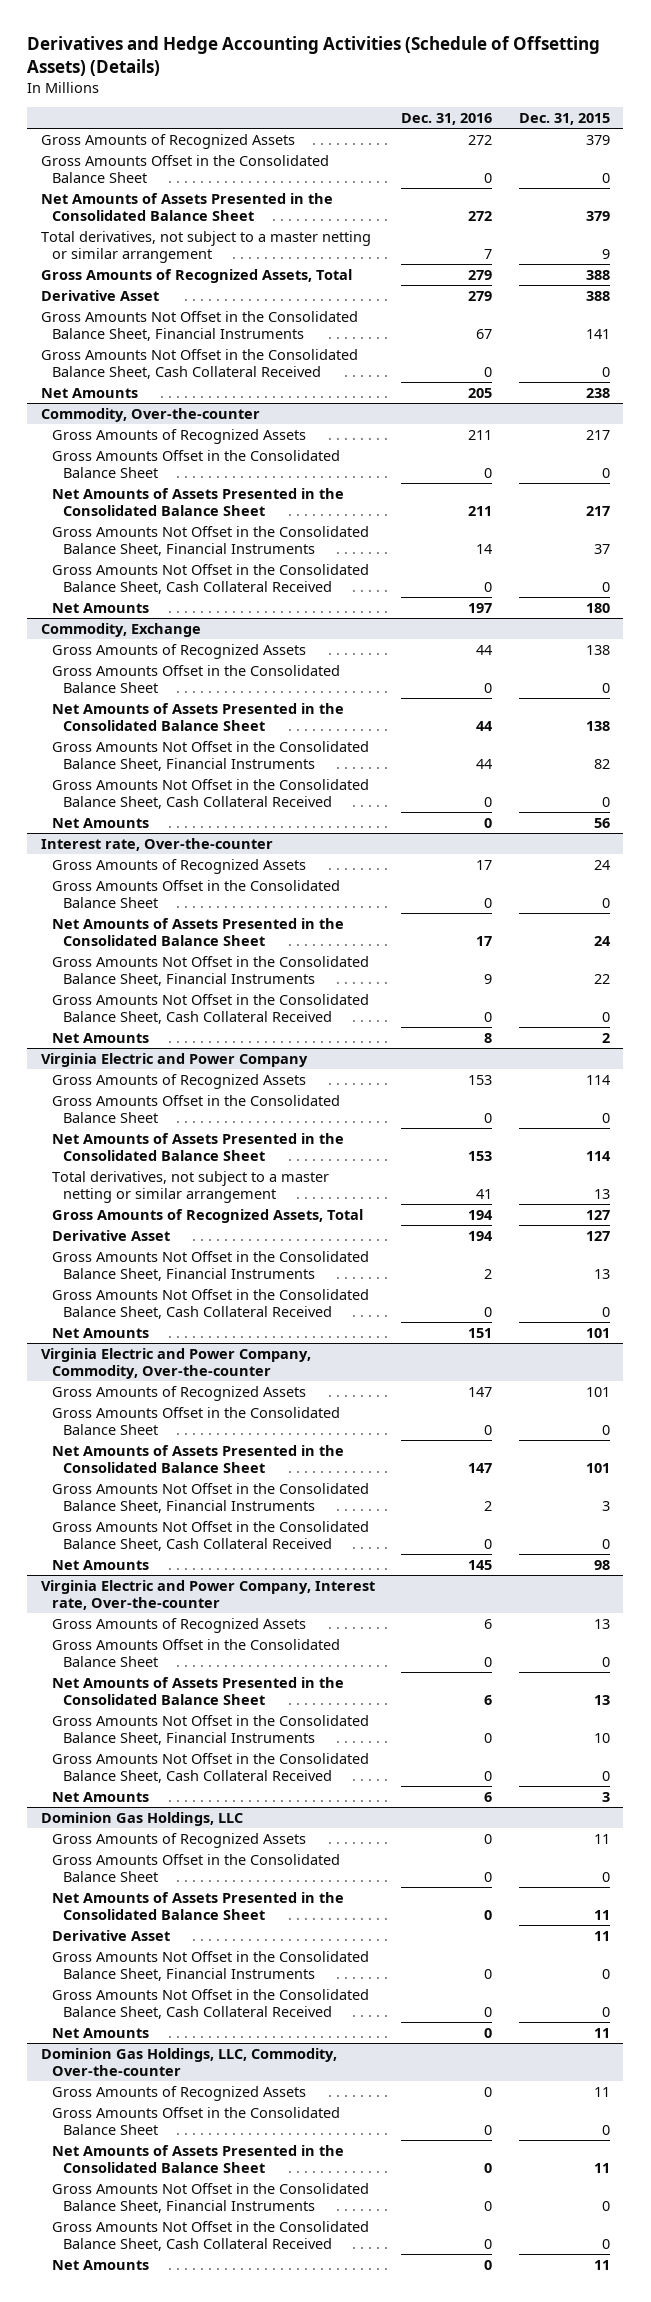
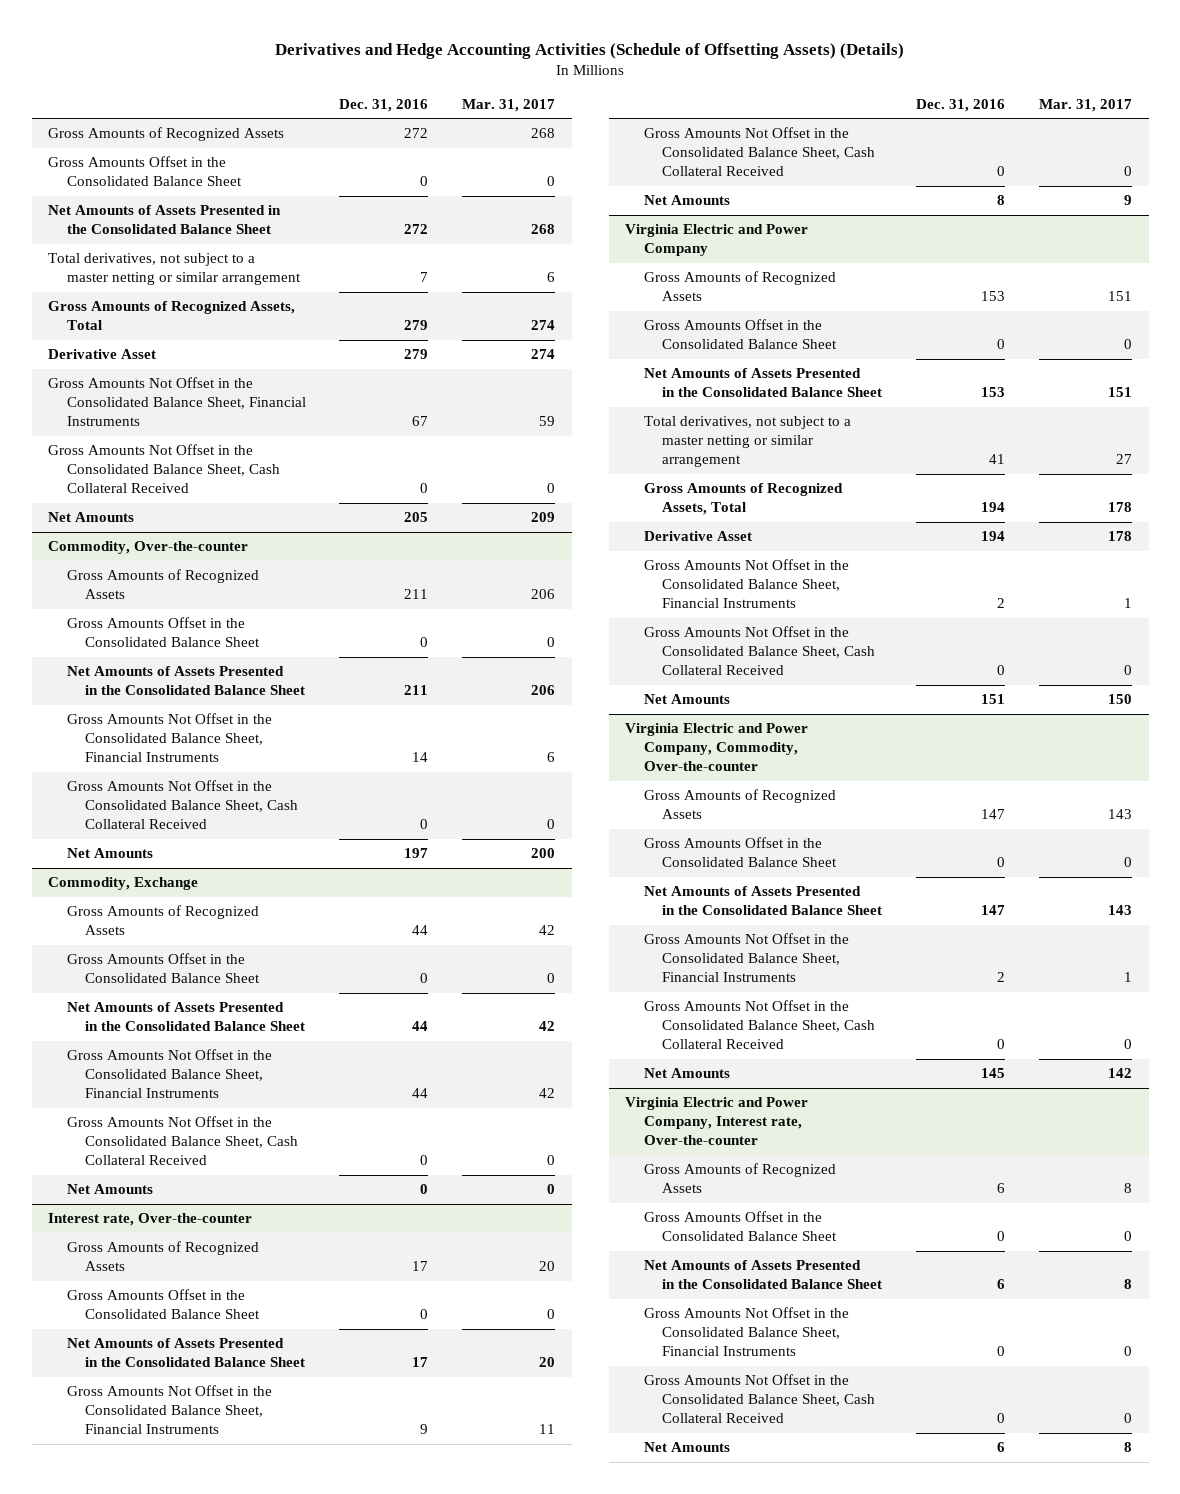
- | Dec. 31, 2016 | Dec. 31, 2015
+ | Dec. 31, 2016 | Mar. 31, 2017
- Dominion Gas Holdings, LLC
- Gross Amounts of Recognized Assets | 0 | 11
- Gross Amounts Offset in the Consolidated Balance Sheet | 0 | 0
- Net Amounts of Assets Presented in the Consolidated Balance Sheet | 0 | 11
- Derivative Asset | | 11
- Gross Amounts Not Offset in the Consolidated Balance Sheet, Financial Instruments | 0 | 0
- Gross Amounts Not Offset in the Consolidated Balance Sheet, Cash Collateral Received | 0 | 0
- Net Amounts | 0 | 11
- Dominion Gas Holdings, LLC, Commodity, Over-the-counter
- Gross Amounts of Recognized Assets | 0 | 11
- Gross Amounts Offset in the Consolidated Balance Sheet | 0 | 0
- Net Amounts of Assets Presented in the Consolidated Balance Sheet | 0 | 11
- Gross Amounts Not Offset in the Consolidated Balance Sheet, Financial Instruments | 0 | 0
- Gross Amounts Not Offset in the Consolidated Balance Sheet, Cash Collateral Received | 0 | 0
- Net Amounts | 0 | 11

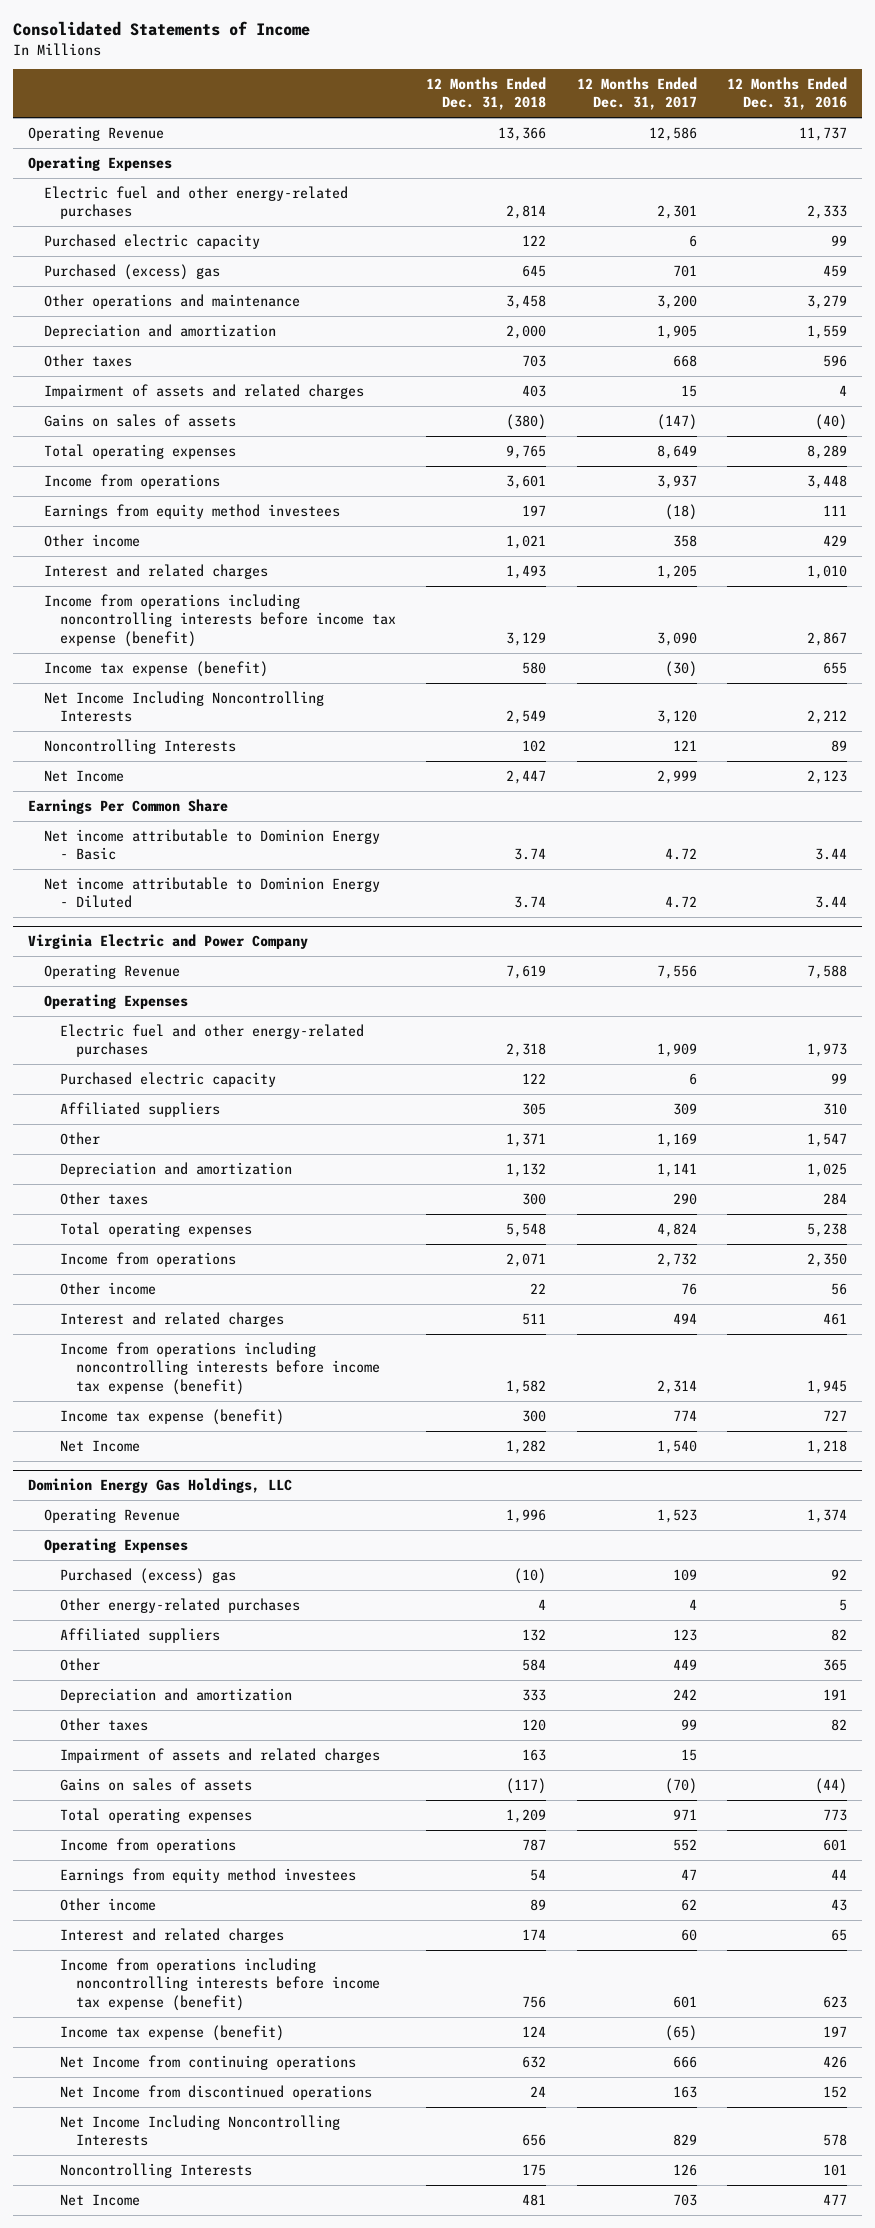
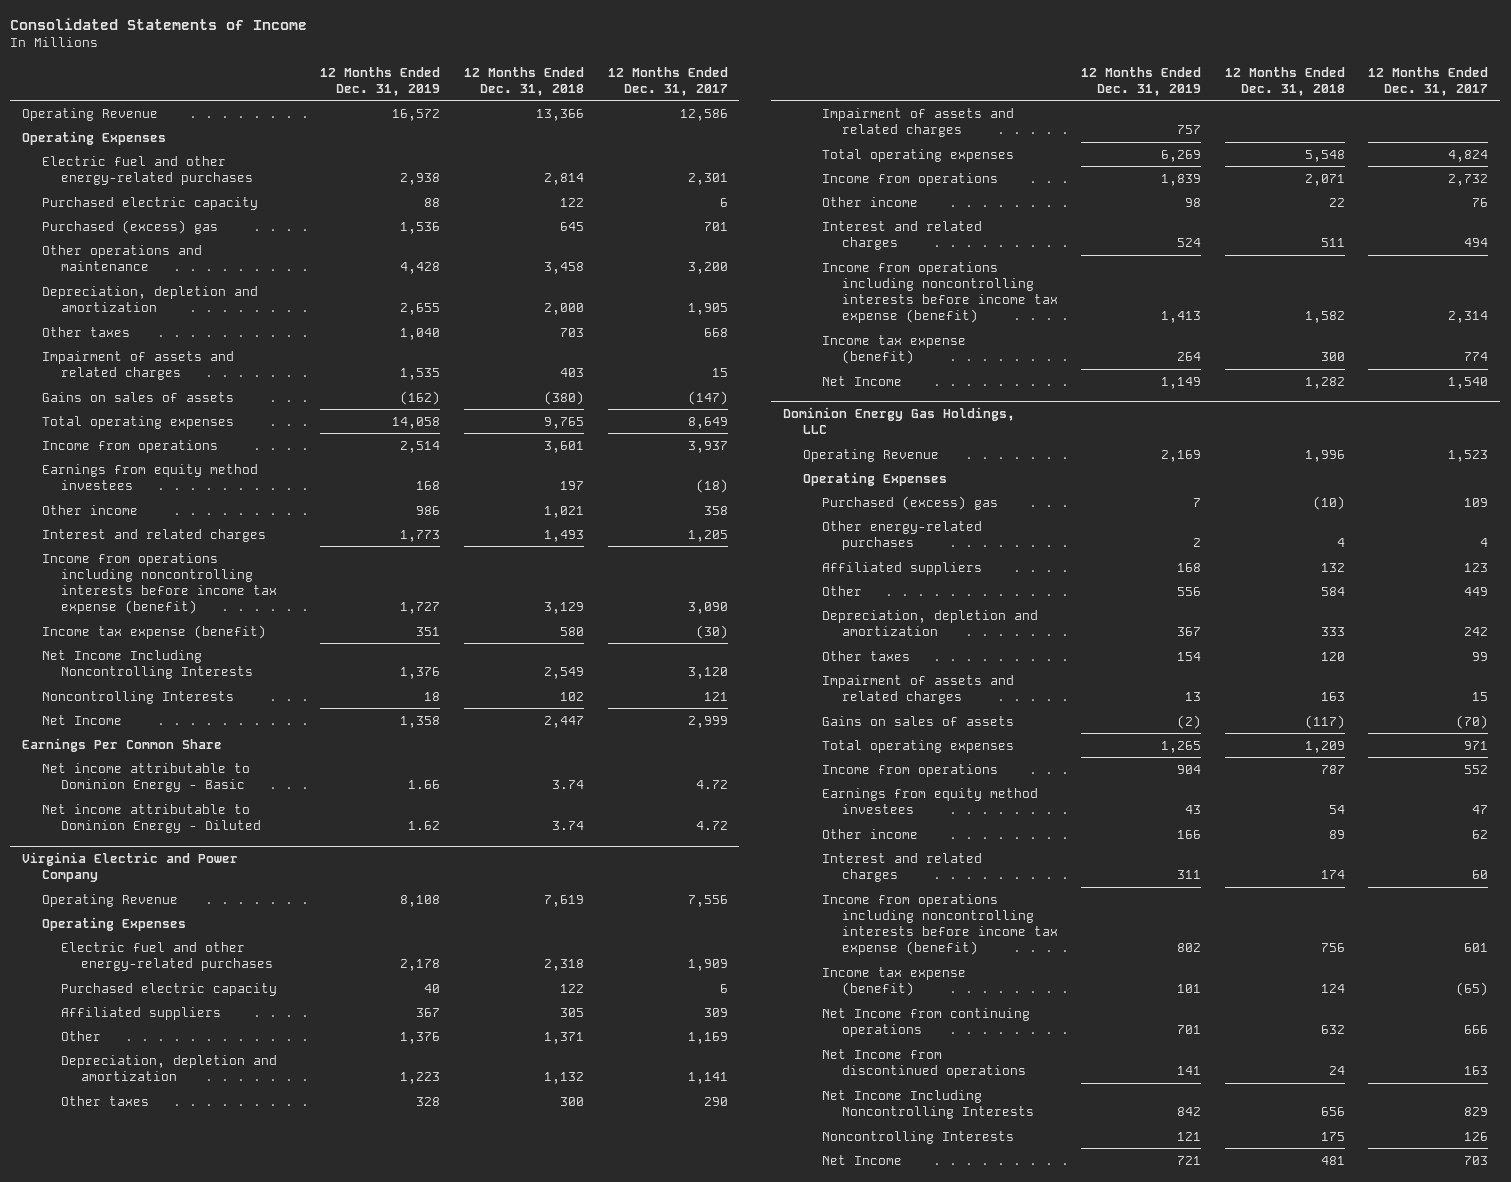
- | 12 Months Ended Dec. 31, 2018 | 12 Months Ended Dec. 31, 2017 | 12 Months Ended Dec. 31, 2016
+ | 12 Months Ended Dec. 31, 2019 | 12 Months Ended Dec. 31, 2018 | 12 Months Ended Dec. 31, 2017
- Depreciation and amortization | 2,000 | 1,905 | 1,559
+ Depreciation, depletion and amortization | 2,655 | 2,000 | 1,905
@ Virginia Electric and Power Company
- Depreciation and amortization | 1,132 | 1,141 | 1,025
+ Depreciation, depletion and amortization | 1,223 | 1,132 | 1,141
+ Impairment of assets and related charges | 757 | |
@ Dominion Energy Gas Holdings, LLC
- Depreciation and amortization | 333 | 242 | 191
+ Depreciation, depletion and amortization | 367 | 333 | 242

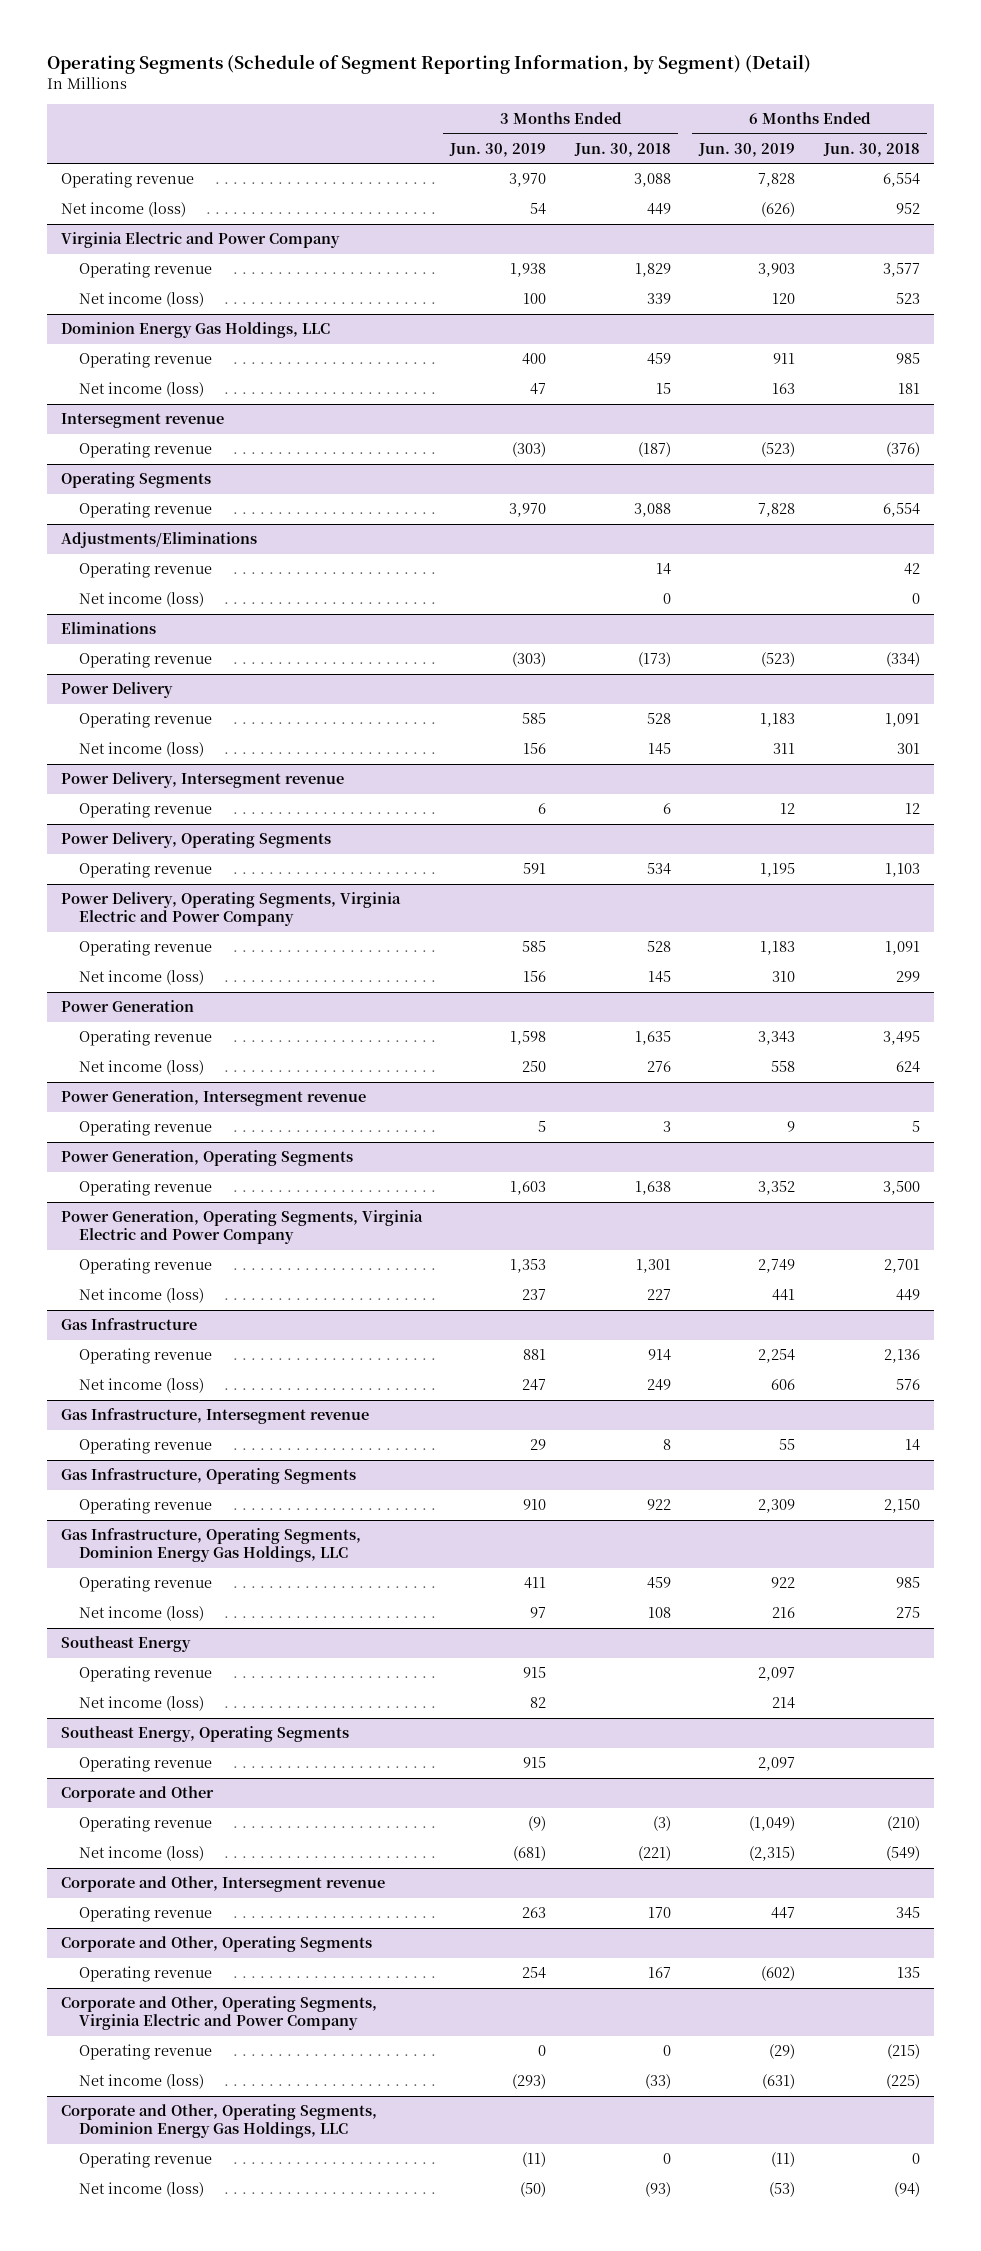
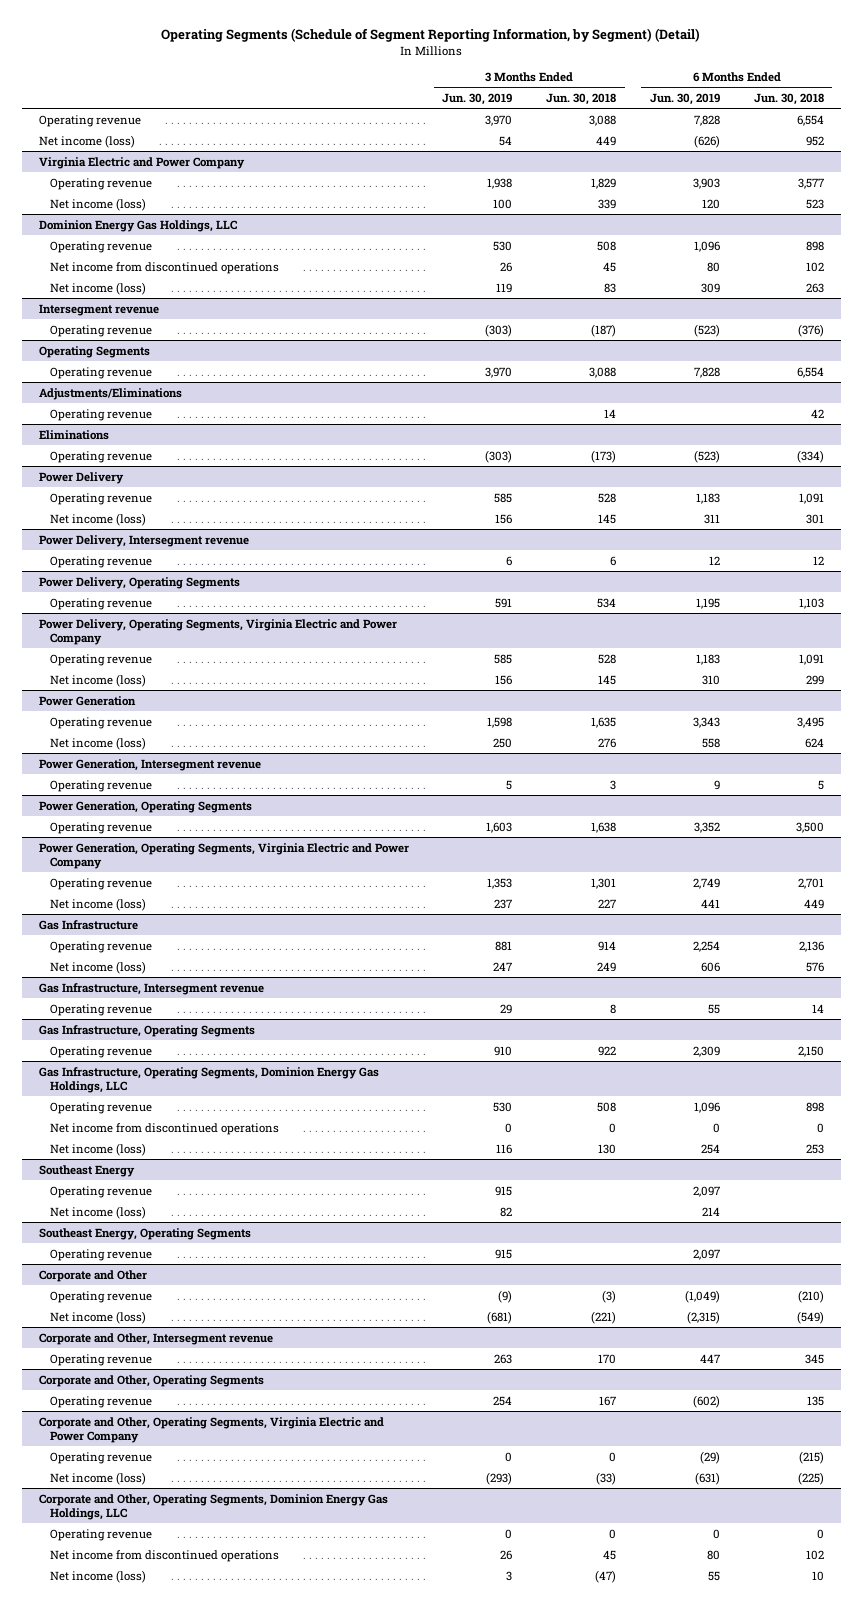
@ Dominion Energy Gas Holdings, LLC
- Operating revenue | 400 | 459 | 911 | 985
- Net income (loss) | 47 | 15 | 163 | 181
+ Operating revenue | 530 | 508 | 1,096 | 898
+ Net income from discontinued operations | 26 | 45 | 80 | 102
+ Net income (loss) | 119 | 83 | 309 | 263
@ Adjustments/Eliminations
- Net income (loss) | | 0 | | 0
@ Gas Infrastructure, Operating Segments, Dominion Energy Gas Holdings, LLC
- Operating revenue | 411 | 459 | 922 | 985
- Net income (loss) | 97 | 108 | 216 | 275
+ Operating revenue | 530 | 508 | 1,096 | 898
+ Net income from discontinued operations | 0 | 0 | 0 | 0
+ Net income (loss) | 116 | 130 | 254 | 253
@ Corporate and Other, Operating Segments, Dominion Energy Gas Holdings, LLC
- Operating revenue | (11) | 0 | (11) | 0
- Net income (loss) | (50) | (93) | (53) | (94)
+ Operating revenue | 0 | 0 | 0 | 0
+ Net income from discontinued operations | 26 | 45 | 80 | 102
+ Net income (loss) | 3 | (47) | 55 | 10

